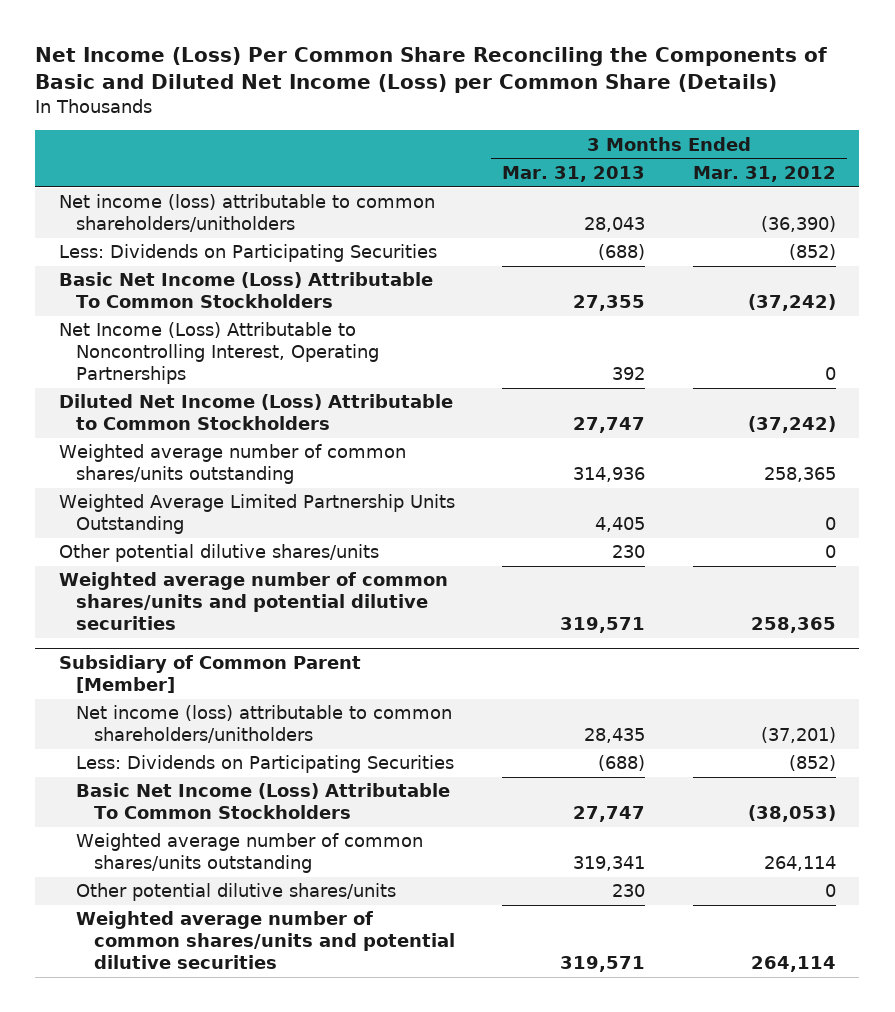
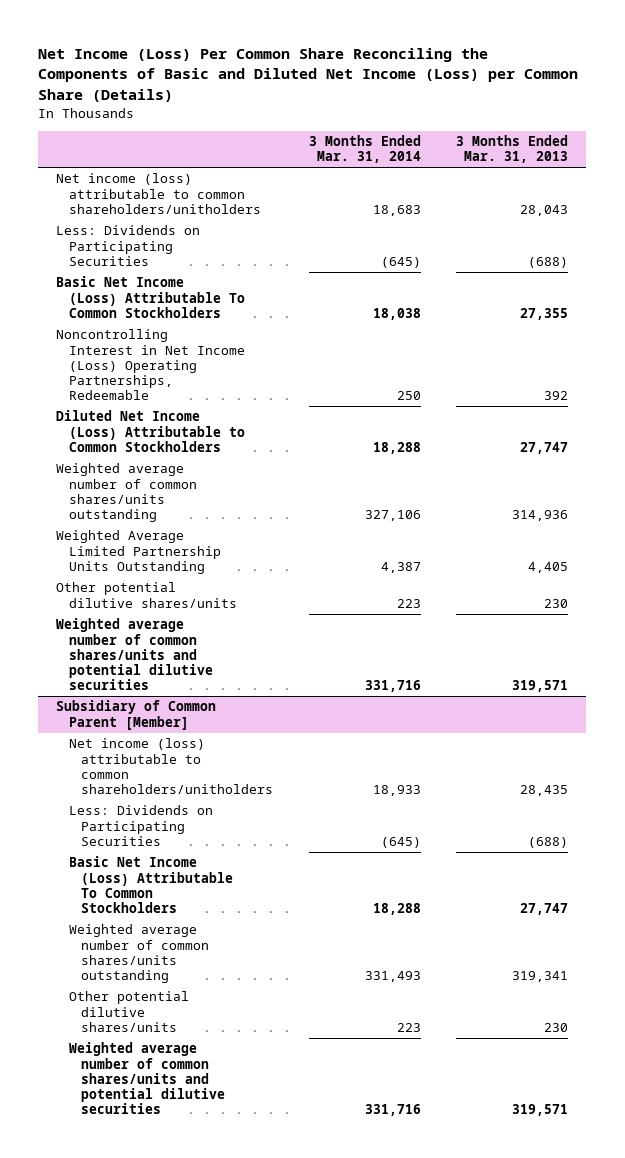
- | 3 Months Ended Mar. 31, 2013 | 3 Months Ended Mar. 31, 2012
+ | 3 Months Ended Mar. 31, 2014 | 3 Months Ended Mar. 31, 2013
- Net Income (Loss) Attributable to Noncontrolling Interest, Operating Partnerships | 392 | 0
+ Noncontrolling Interest in Net Income (Loss) Operating Partnerships, Redeemable | 250 | 392

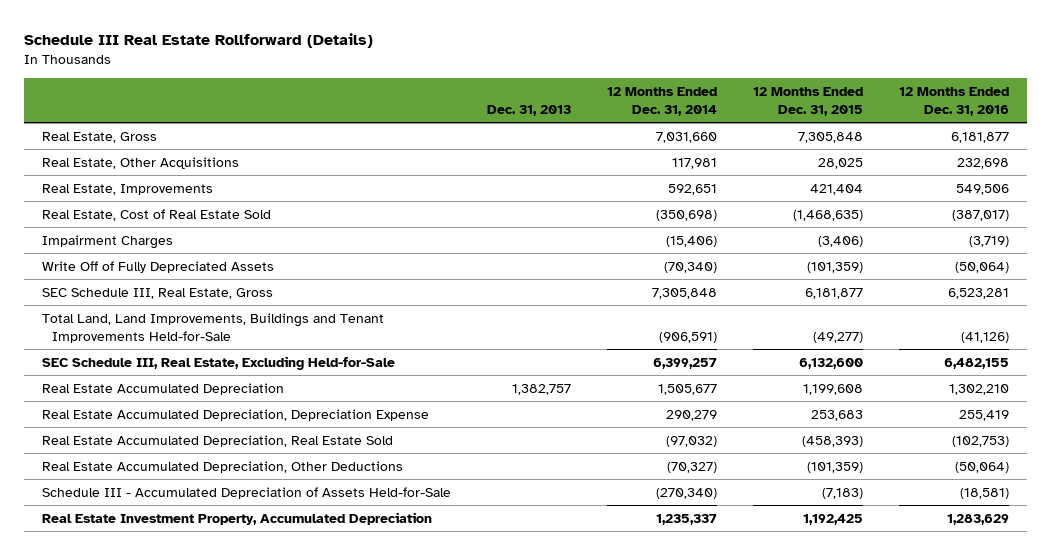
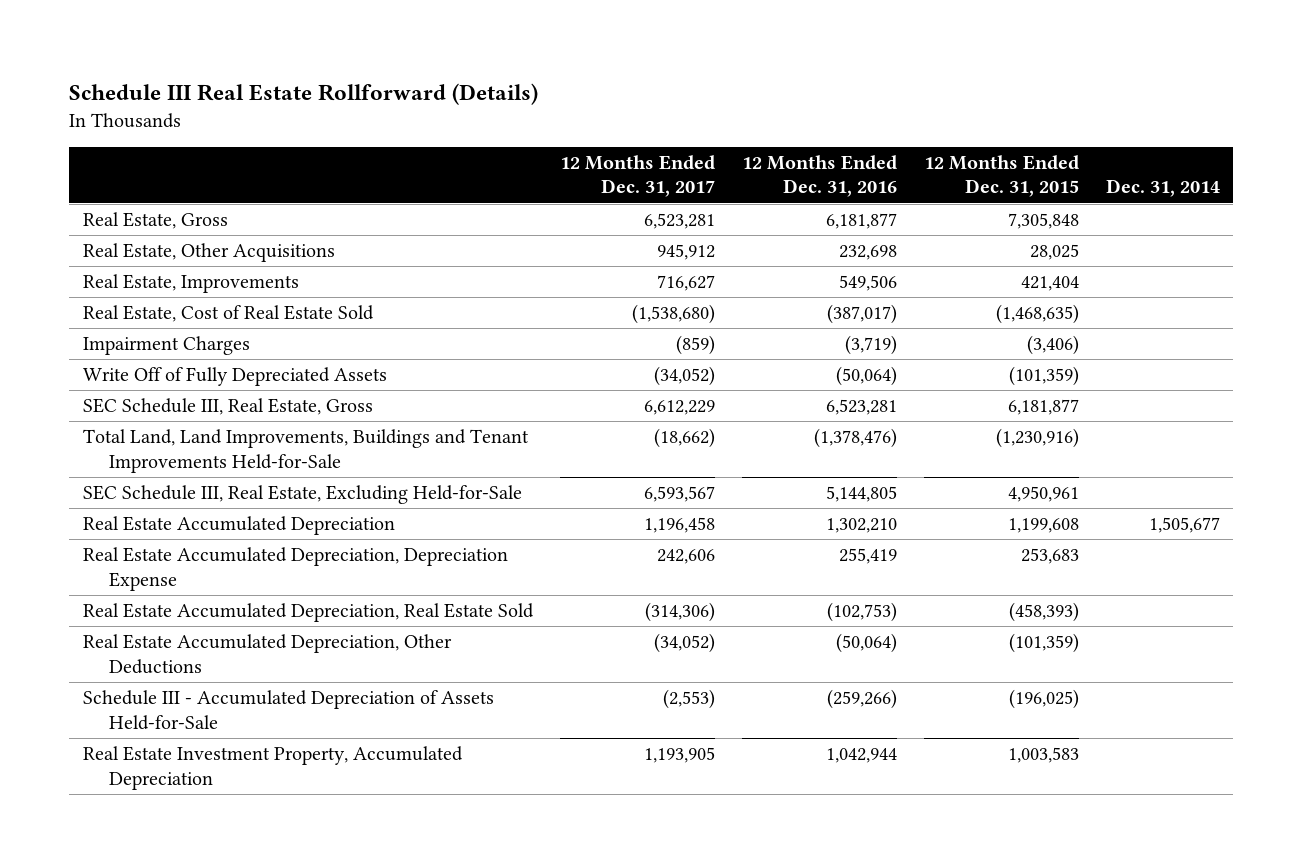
- | Dec. 31, 2013 | 12 Months Ended Dec. 31, 2014 | 12 Months Ended Dec. 31, 2015 | 12 Months Ended Dec. 31, 2016
+ | 12 Months Ended Dec. 31, 2017 | 12 Months Ended Dec. 31, 2016 | 12 Months Ended Dec. 31, 2015 | Dec. 31, 2014
- Total Land, Land Improvements, Buildings and Tenant Improvements Held-for-Sale | | (906,591) | (49,277) | (41,126)
- SEC Schedule III, Real Estate, Excluding Held-for-Sale | | 6,399,257 | 6,132,600 | 6,482,155
+ Total Land, Land Improvements, Buildings and Tenant Improvements Held-for-Sale | (18,662) | (1,378,476) | (1,230,916) |
+ SEC Schedule III, Real Estate, Excluding Held-for-Sale | 6,593,567 | 5,144,805 | 4,950,961 |
- Schedule III - Accumulated Depreciation of Assets Held-for-Sale | | (270,340) | (7,183) | (18,581)
- Real Estate Investment Property, Accumulated Depreciation | | 1,235,337 | 1,192,425 | 1,283,629
+ Schedule III - Accumulated Depreciation of Assets Held-for-Sale | (2,553) | (259,266) | (196,025) |
+ Real Estate Investment Property, Accumulated Depreciation | 1,193,905 | 1,042,944 | 1,003,583 |

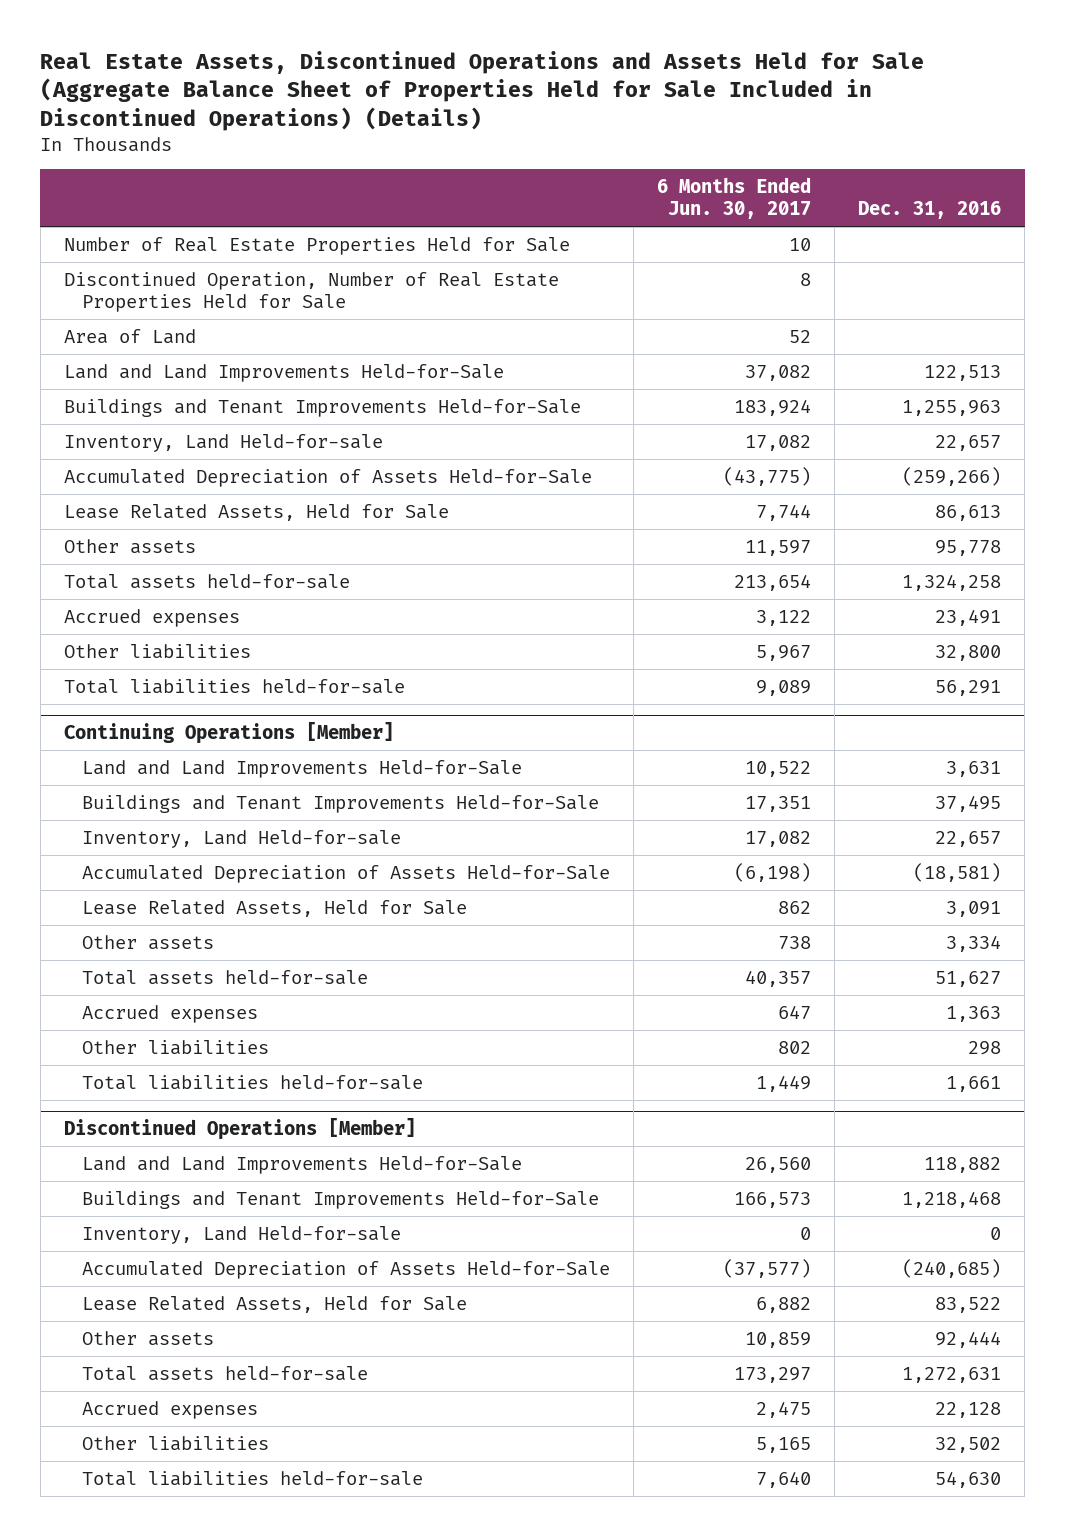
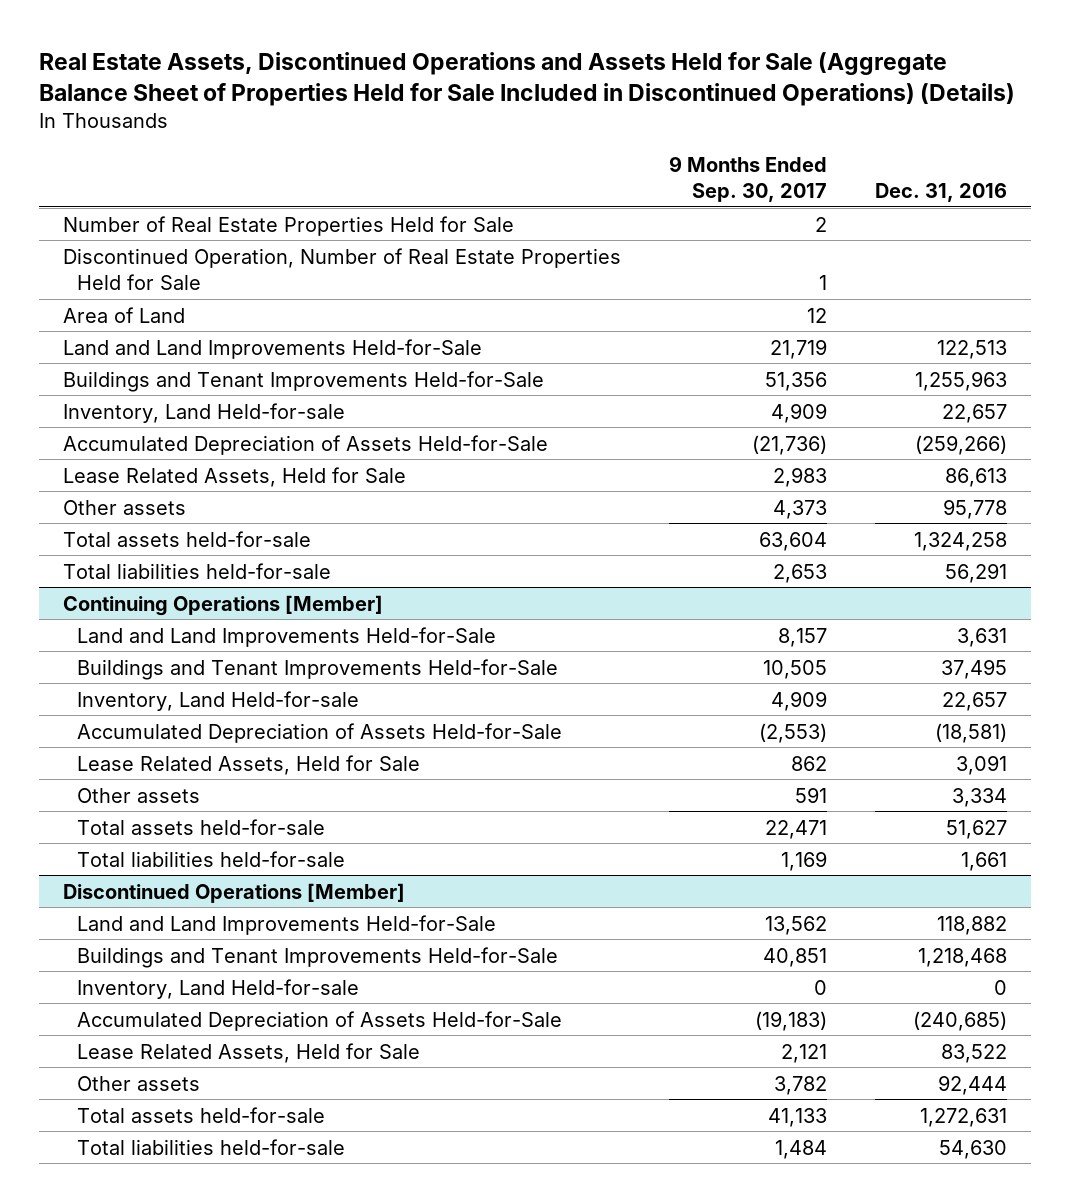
- | 6 Months Ended Jun. 30, 2017 | Dec. 31, 2016
+ | 9 Months Ended Sep. 30, 2017 | Dec. 31, 2016
- Accrued expenses | 3,122 | 23,491
- Other liabilities | 5,967 | 32,800
@ Continuing Operations [Member]
- Accrued expenses | 647 | 1,363
- Other liabilities | 802 | 298
@ Discontinued Operations [Member]
- Accrued expenses | 2,475 | 22,128
- Other liabilities | 5,165 | 32,502

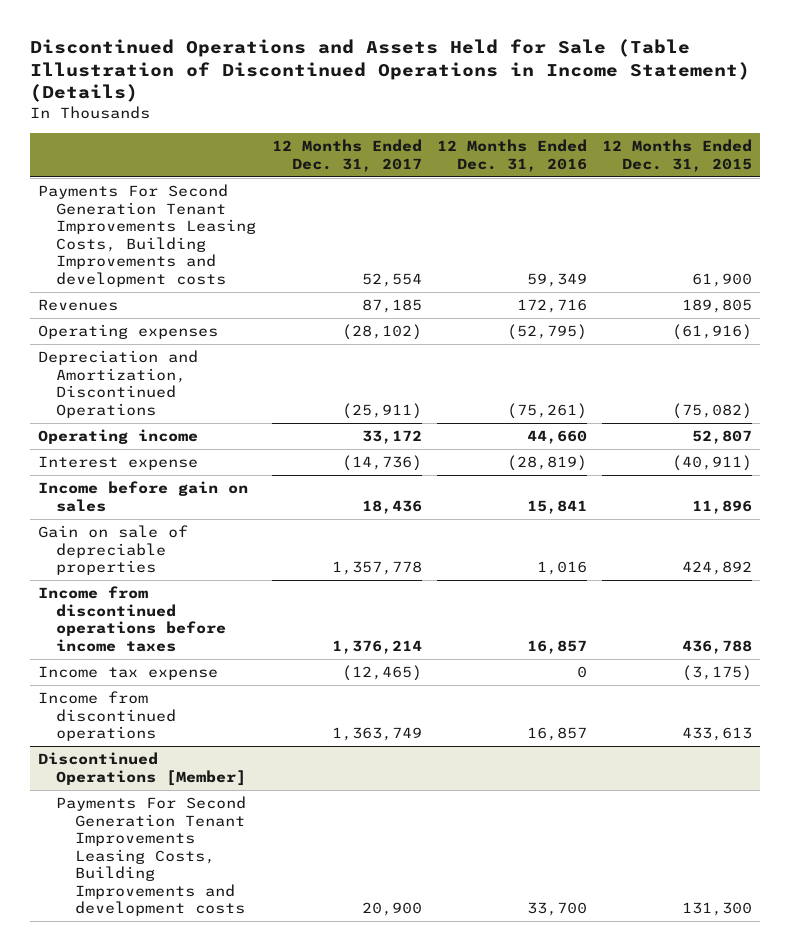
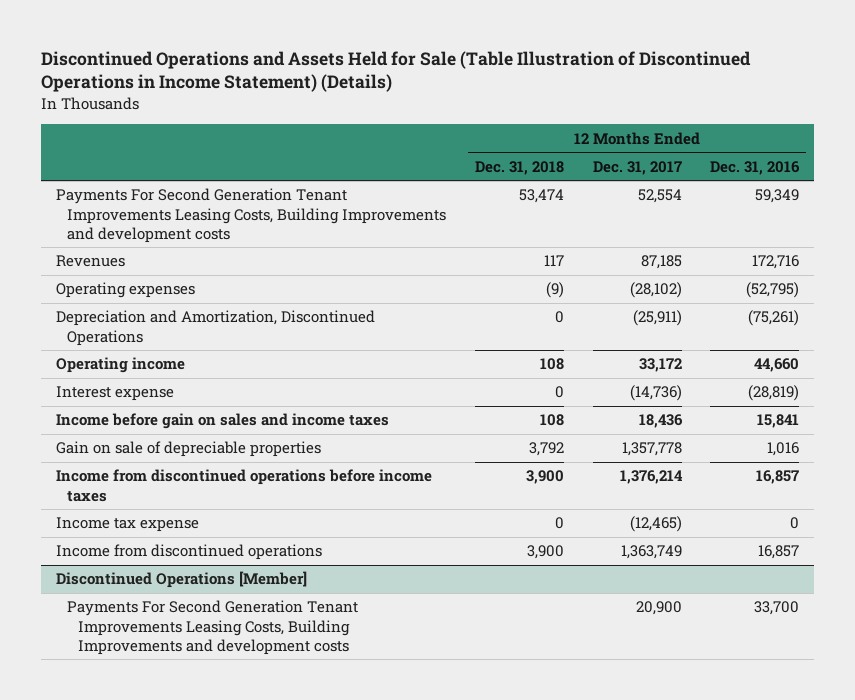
- | 12 Months Ended Dec. 31, 2017 | 12 Months Ended Dec. 31, 2016 | 12 Months Ended Dec. 31, 2015
+ | 12 Months Ended Dec. 31, 2018 | 12 Months Ended Dec. 31, 2017 | 12 Months Ended Dec. 31, 2016
- Income before gain on sales | 18,436 | 15,841 | 11,896
+ Income before gain on sales and income taxes | 108 | 18,436 | 15,841

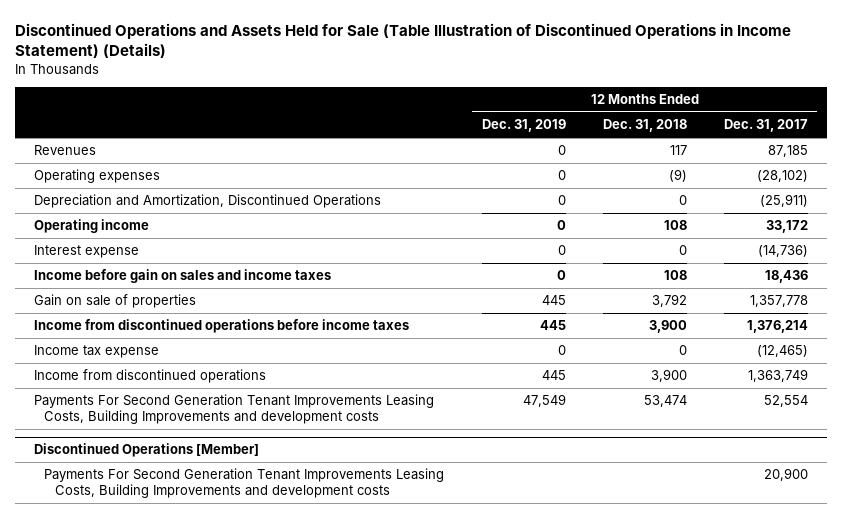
- | 12 Months Ended Dec. 31, 2018 | 12 Months Ended Dec. 31, 2017 | 12 Months Ended Dec. 31, 2016
+ | 12 Months Ended Dec. 31, 2019 | 12 Months Ended Dec. 31, 2018 | 12 Months Ended Dec. 31, 2017
- Gain on sale of depreciable properties | 3,792 | 1,357,778 | 1,016
+ Gain on sale of properties | 445 | 3,792 | 1,357,778
moved down: Payments For Second Generation Tenant Improvements Leasing Costs, Building Improvements and development costs | 47,549 | 53,474 | 52,554

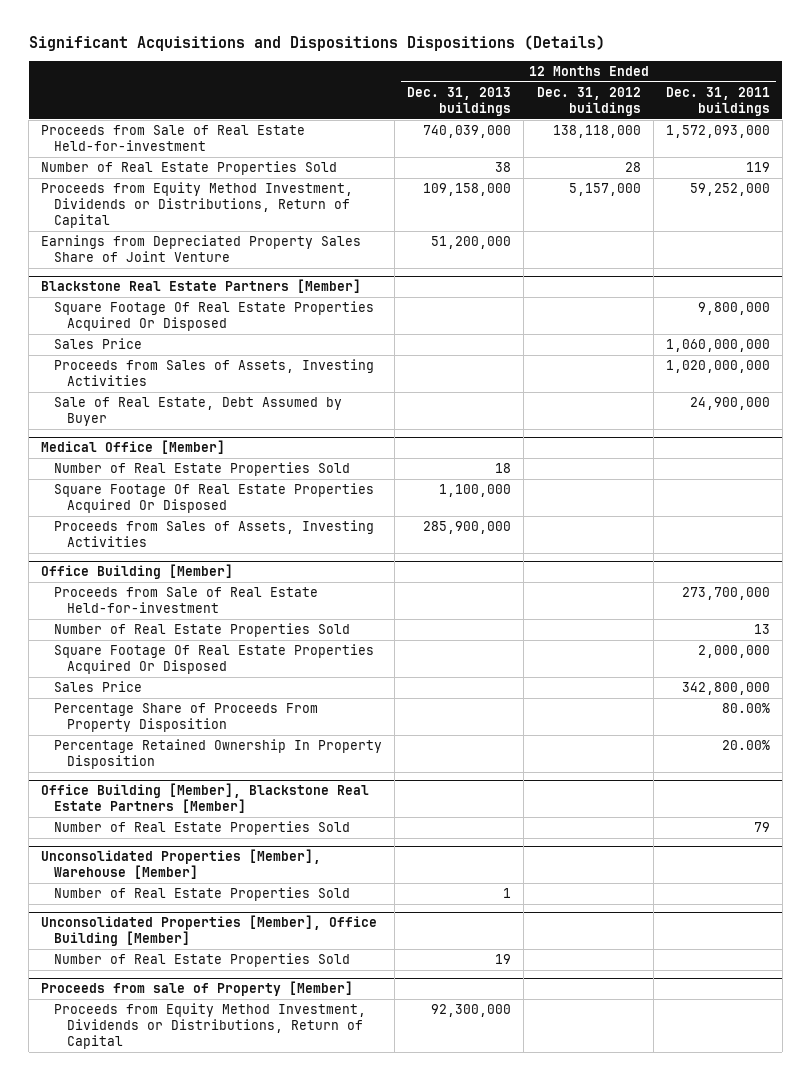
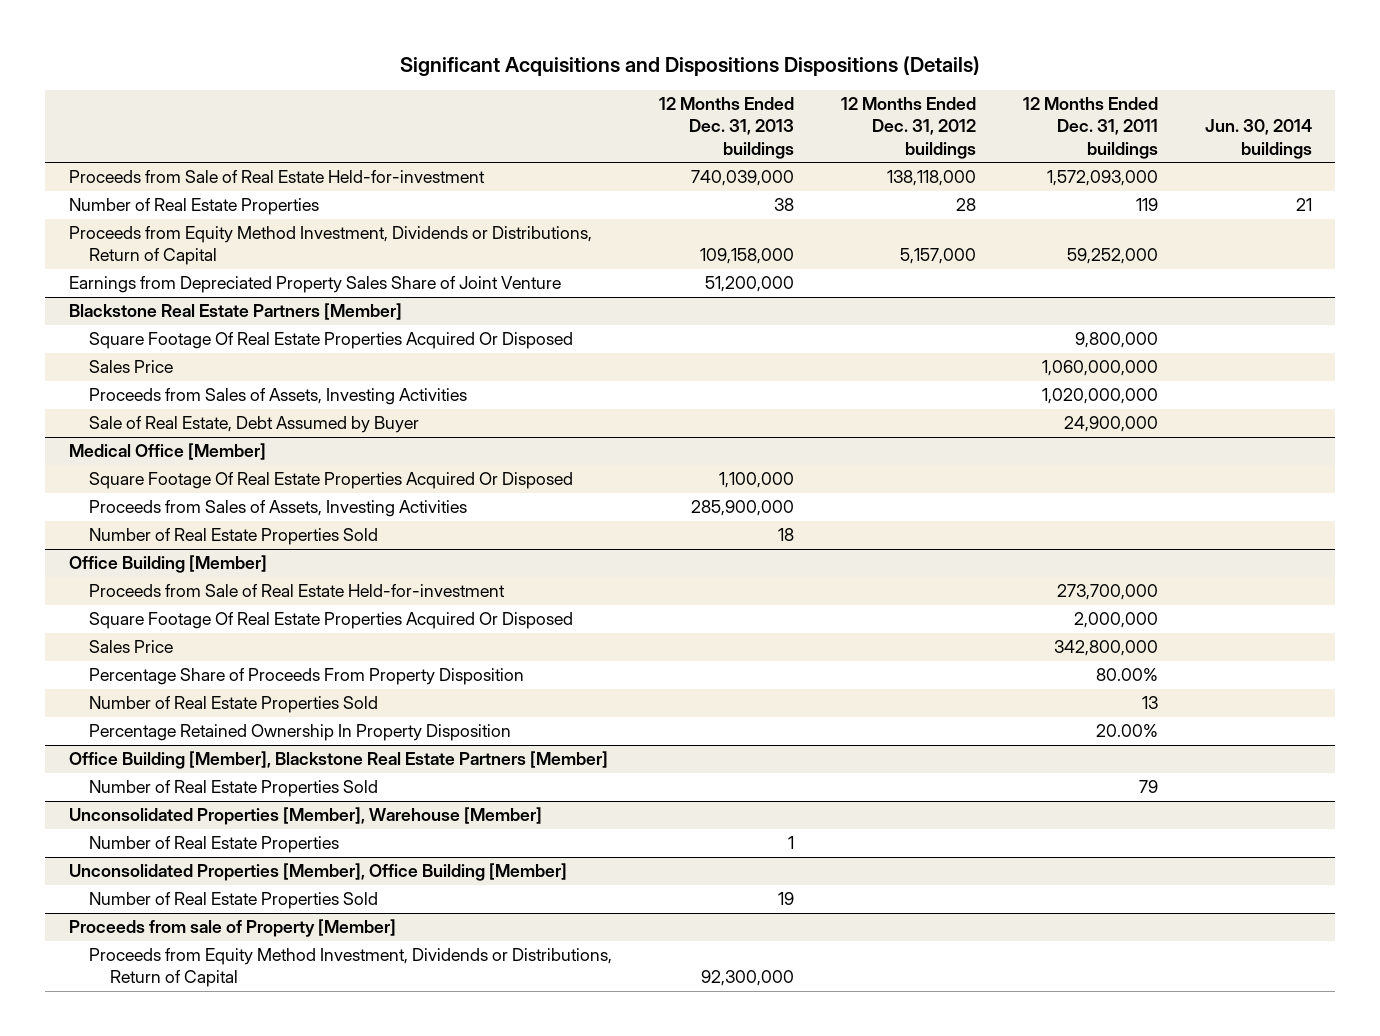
- | 12 Months Ended Dec. 31, 2013 buildings | 12 Months Ended Dec. 31, 2012 buildings | 12 Months Ended Dec. 31, 2011 buildings
+ | 12 Months Ended Dec. 31, 2013 buildings | 12 Months Ended Dec. 31, 2012 buildings | 12 Months Ended Dec. 31, 2011 buildings | Jun. 30, 2014 buildings
- Number of Real Estate Properties Sold | 38 | 28 | 119
+ Number of Real Estate Properties | 38 | 28 | 119 | 21
@ Medical Office [Member]
moved down: Number of Real Estate Properties Sold | 18 | | |
@ Office Building [Member]
moved down: Number of Real Estate Properties Sold | | | 13 |
@ Unconsolidated Properties [Member], Warehouse [Member]
- Number of Real Estate Properties Sold | 1 | |
+ Number of Real Estate Properties | 1 | | |

